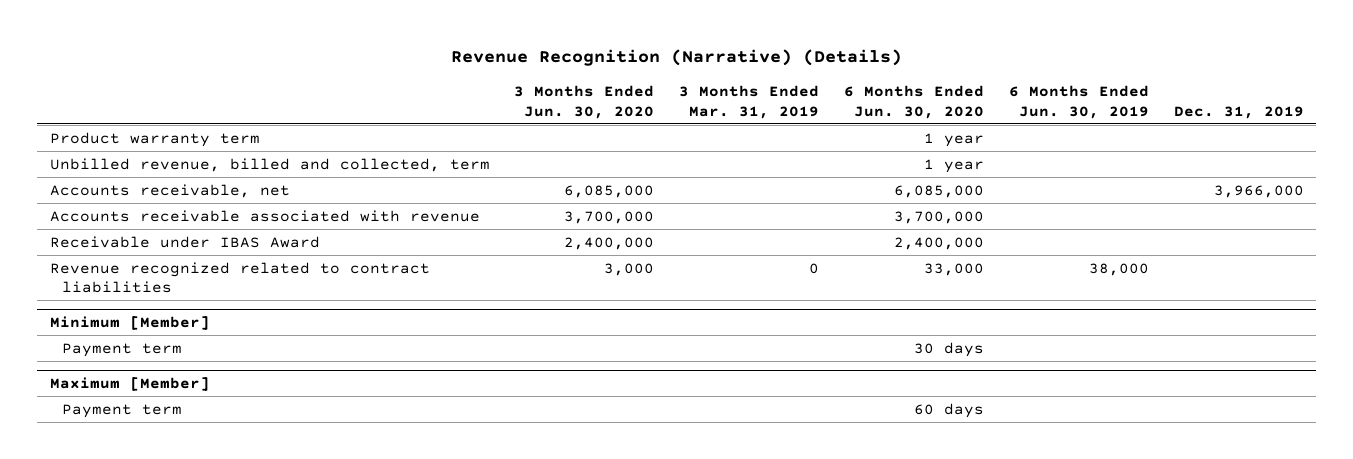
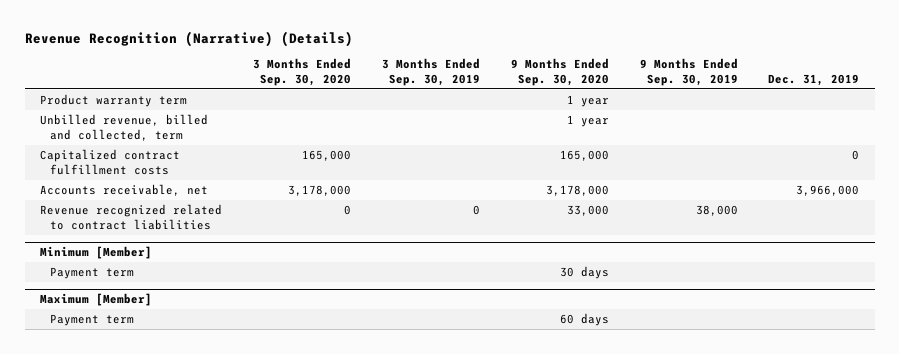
- | 3 Months Ended Jun. 30, 2020 | 3 Months Ended Mar. 31, 2019 | 6 Months Ended Jun. 30, 2020 | 6 Months Ended Jun. 30, 2019 | Dec. 31, 2019
+ | 3 Months Ended Sep. 30, 2020 | 3 Months Ended Sep. 30, 2019 | 9 Months Ended Sep. 30, 2020 | 9 Months Ended Sep. 30, 2019 | Dec. 31, 2019
+ Capitalized contract fulfillment costs | 165,000 | | 165,000 | | 0
- Accounts receivable associated with revenue | 3,700,000 | | 3,700,000 | |
- Receivable under IBAS Award | 2,400,000 | | 2,400,000 | |

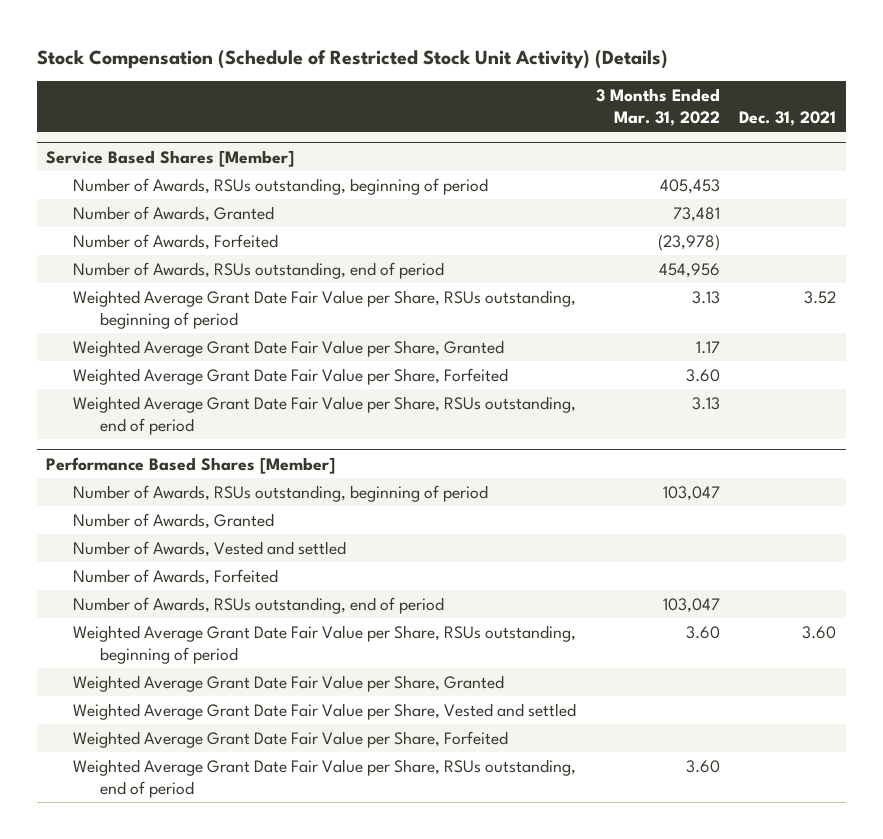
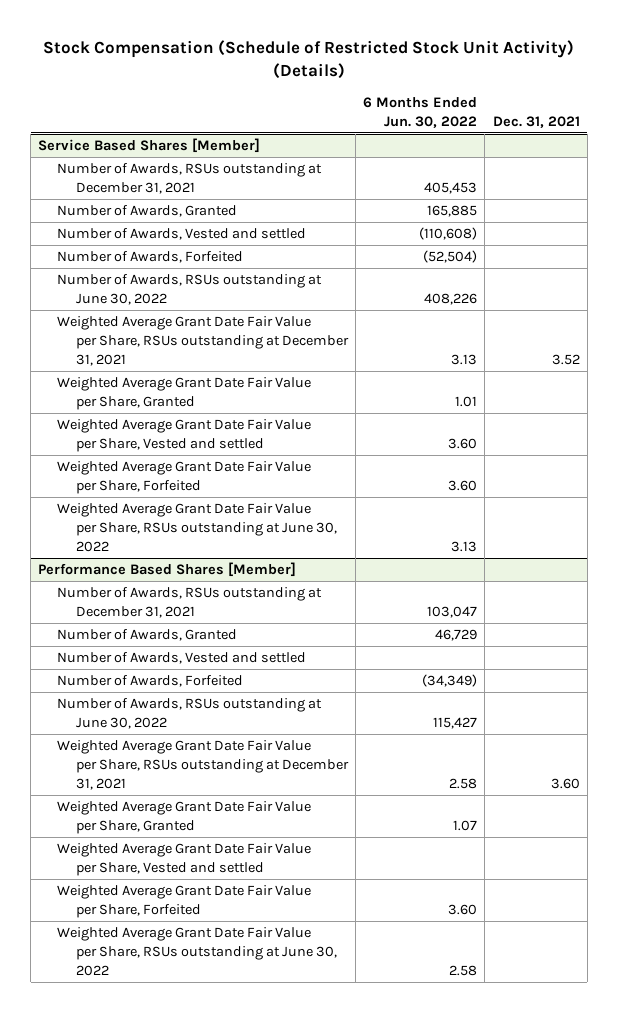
- | 3 Months Ended Mar. 31, 2022 | Dec. 31, 2021
+ | 6 Months Ended Jun. 30, 2022 | Dec. 31, 2021
@ Service Based Shares [Member]
- Number of Awards, RSUs outstanding, beginning of period | 405,453 |
+ Number of Awards, RSUs outstanding at December 31, 2021 | 405,453 |
+ Number of Awards, Vested and settled | (110,608) |
- Number of Awards, RSUs outstanding, end of period | 454,956 |
- Weighted Average Grant Date Fair Value per Share, RSUs outstanding, beginning of period | 3.13 | 3.52
+ Number of Awards, RSUs outstanding at June 30, 2022 | 408,226 |
+ Weighted Average Grant Date Fair Value per Share, RSUs outstanding at December 31, 2021 | 3.13 | 3.52
+ Weighted Average Grant Date Fair Value per Share, Vested and settled | 3.60 |
- Weighted Average Grant Date Fair Value per Share, RSUs outstanding, end of period | 3.13 |
+ Weighted Average Grant Date Fair Value per Share, RSUs outstanding at June 30, 2022 | 3.13 |
@ Performance Based Shares [Member]
- Number of Awards, RSUs outstanding, beginning of period | 103,047 |
+ Number of Awards, RSUs outstanding at December 31, 2021 | 103,047 |
- Number of Awards, RSUs outstanding, end of period | 103,047 |
- Weighted Average Grant Date Fair Value per Share, RSUs outstanding, beginning of period | 3.60 | 3.60
+ Number of Awards, RSUs outstanding at June 30, 2022 | 115,427 |
+ Weighted Average Grant Date Fair Value per Share, RSUs outstanding at December 31, 2021 | 2.58 | 3.60
- Weighted Average Grant Date Fair Value per Share, RSUs outstanding, end of period | 3.60 |
+ Weighted Average Grant Date Fair Value per Share, RSUs outstanding at June 30, 2022 | 2.58 |

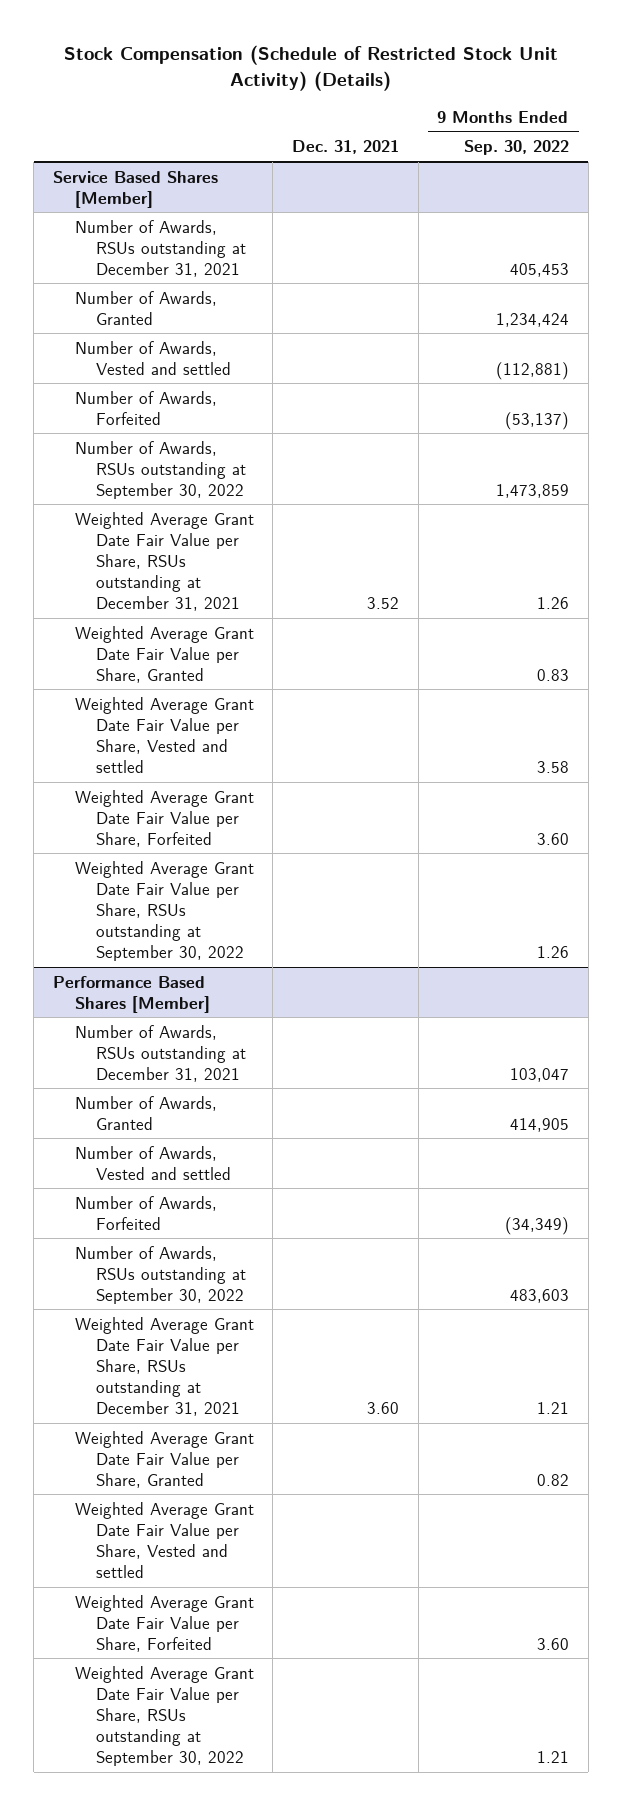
- | 6 Months Ended Jun. 30, 2022 | Dec. 31, 2021
+ | Dec. 31, 2021 | 9 Months Ended Sep. 30, 2022
@ Service Based Shares [Member]
- Number of Awards, RSUs outstanding at June 30, 2022 | 408,226 |
+ Number of Awards, RSUs outstanding at September 30, 2022 | | 1,473,859
- Weighted Average Grant Date Fair Value per Share, RSUs outstanding at June 30, 2022 | 3.13 |
+ Weighted Average Grant Date Fair Value per Share, RSUs outstanding at September 30, 2022 | | 1.26
@ Performance Based Shares [Member]
- Number of Awards, RSUs outstanding at June 30, 2022 | 115,427 |
+ Number of Awards, RSUs outstanding at September 30, 2022 | | 483,603
- Weighted Average Grant Date Fair Value per Share, RSUs outstanding at June 30, 2022 | 2.58 |
+ Weighted Average Grant Date Fair Value per Share, RSUs outstanding at September 30, 2022 | | 1.21

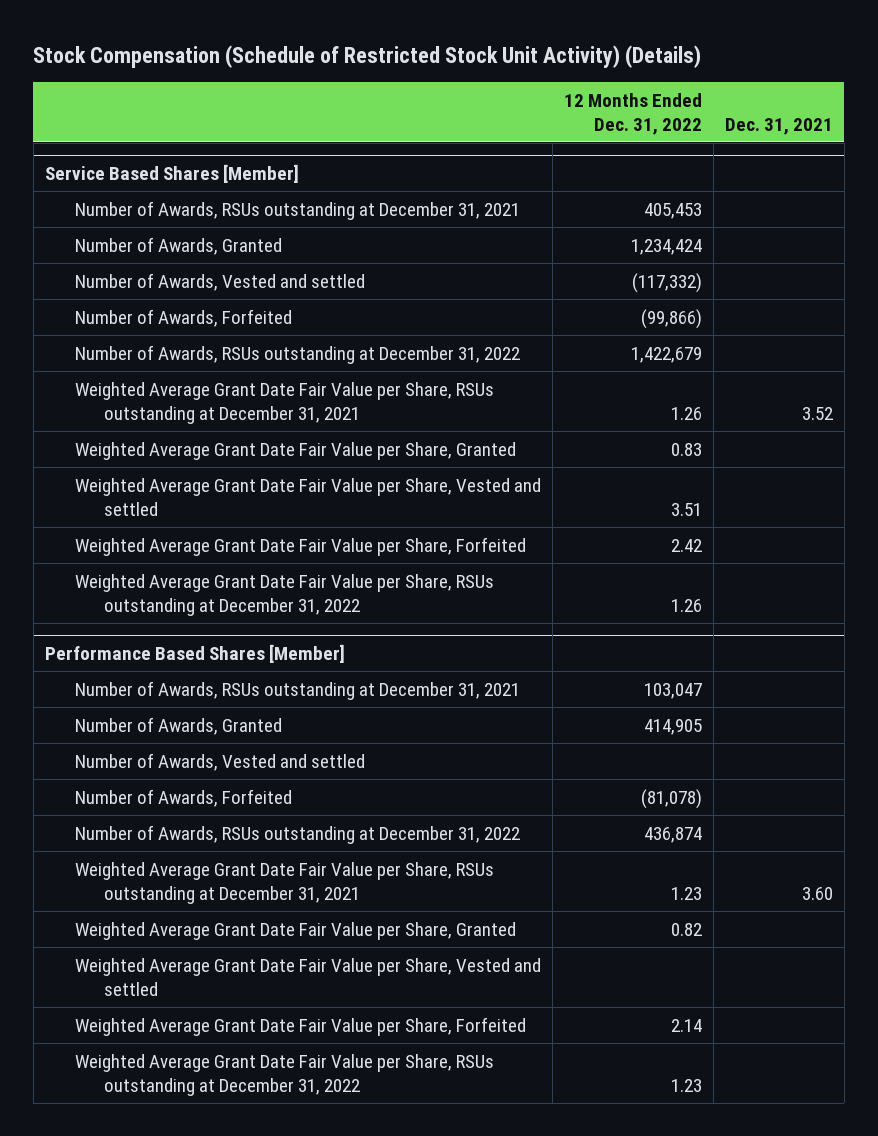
- | Dec. 31, 2021 | 9 Months Ended Sep. 30, 2022
+ | 12 Months Ended Dec. 31, 2022 | Dec. 31, 2021
@ Service Based Shares [Member]
- Number of Awards, RSUs outstanding at September 30, 2022 | | 1,473,859
+ Number of Awards, RSUs outstanding at December 31, 2022 | 1,422,679 |
- Weighted Average Grant Date Fair Value per Share, RSUs outstanding at September 30, 2022 | | 1.26
+ Weighted Average Grant Date Fair Value per Share, RSUs outstanding at December 31, 2022 | 1.26 |
@ Performance Based Shares [Member]
- Number of Awards, RSUs outstanding at September 30, 2022 | | 483,603
+ Number of Awards, RSUs outstanding at December 31, 2022 | 436,874 |
- Weighted Average Grant Date Fair Value per Share, RSUs outstanding at September 30, 2022 | | 1.21
+ Weighted Average Grant Date Fair Value per Share, RSUs outstanding at December 31, 2022 | 1.23 |

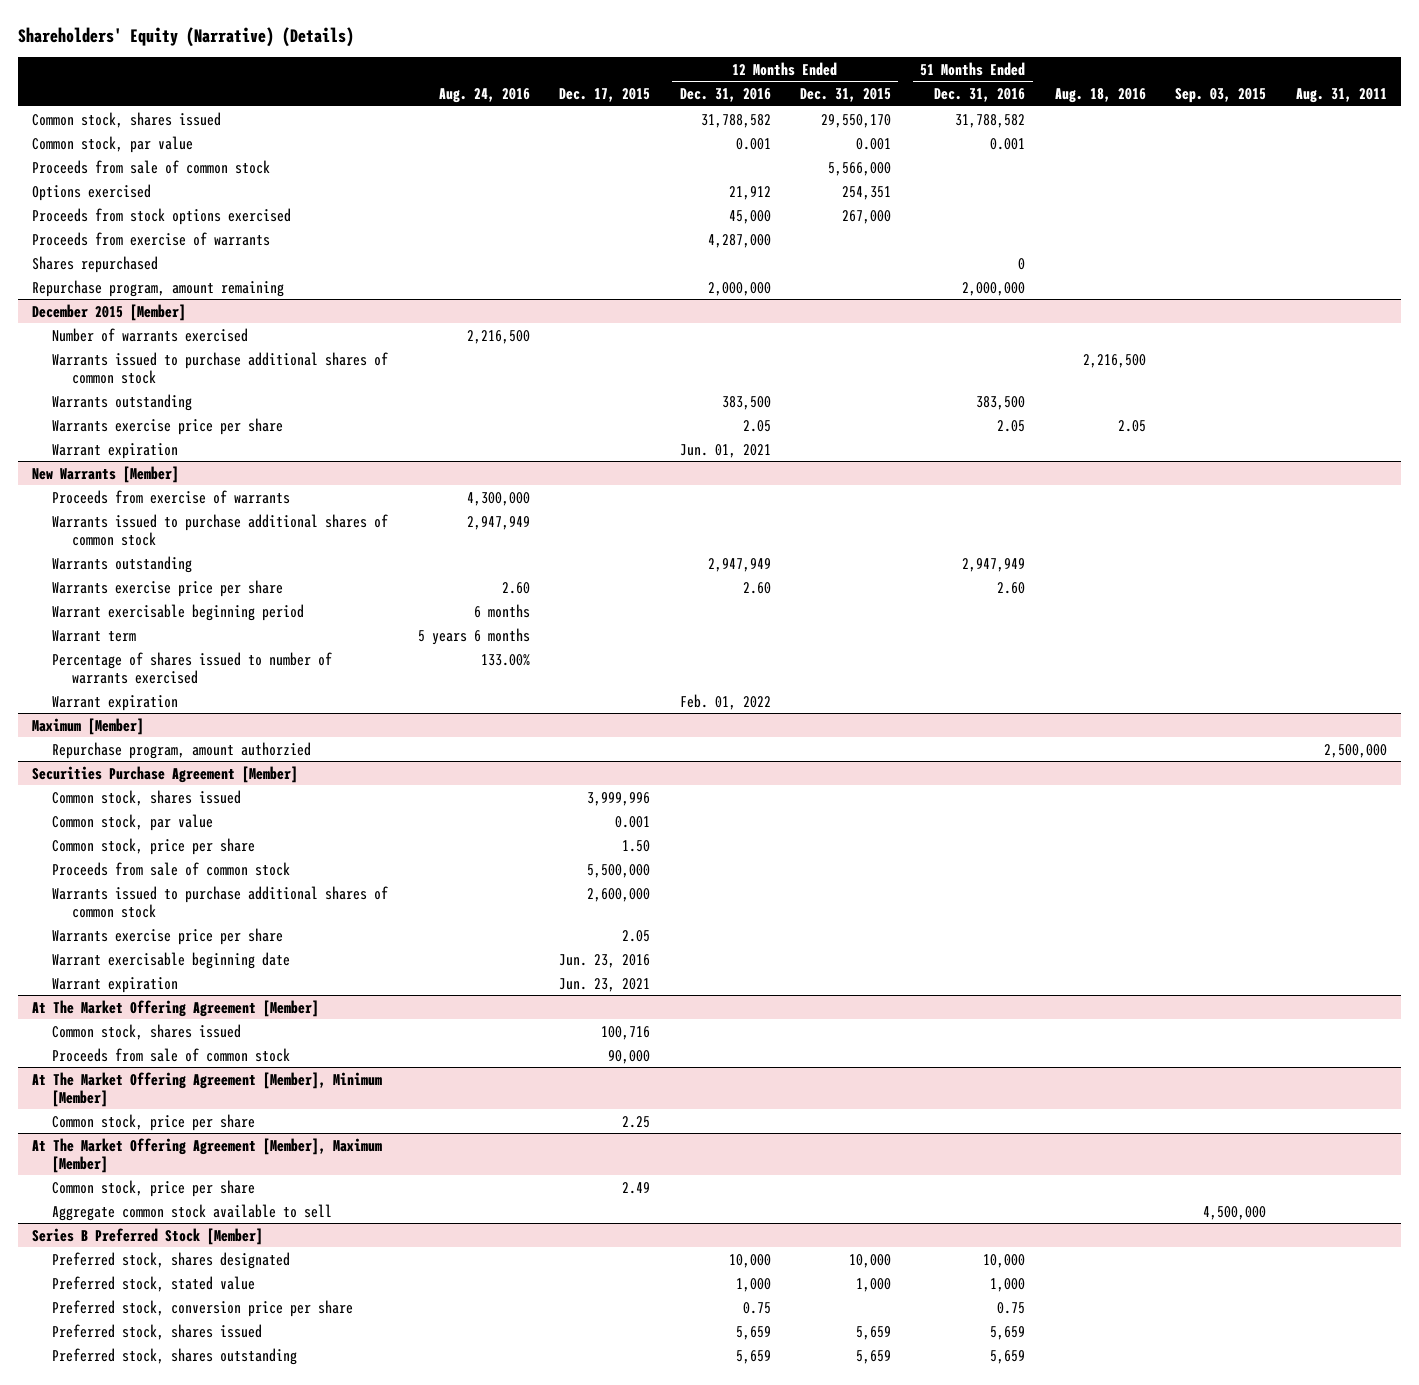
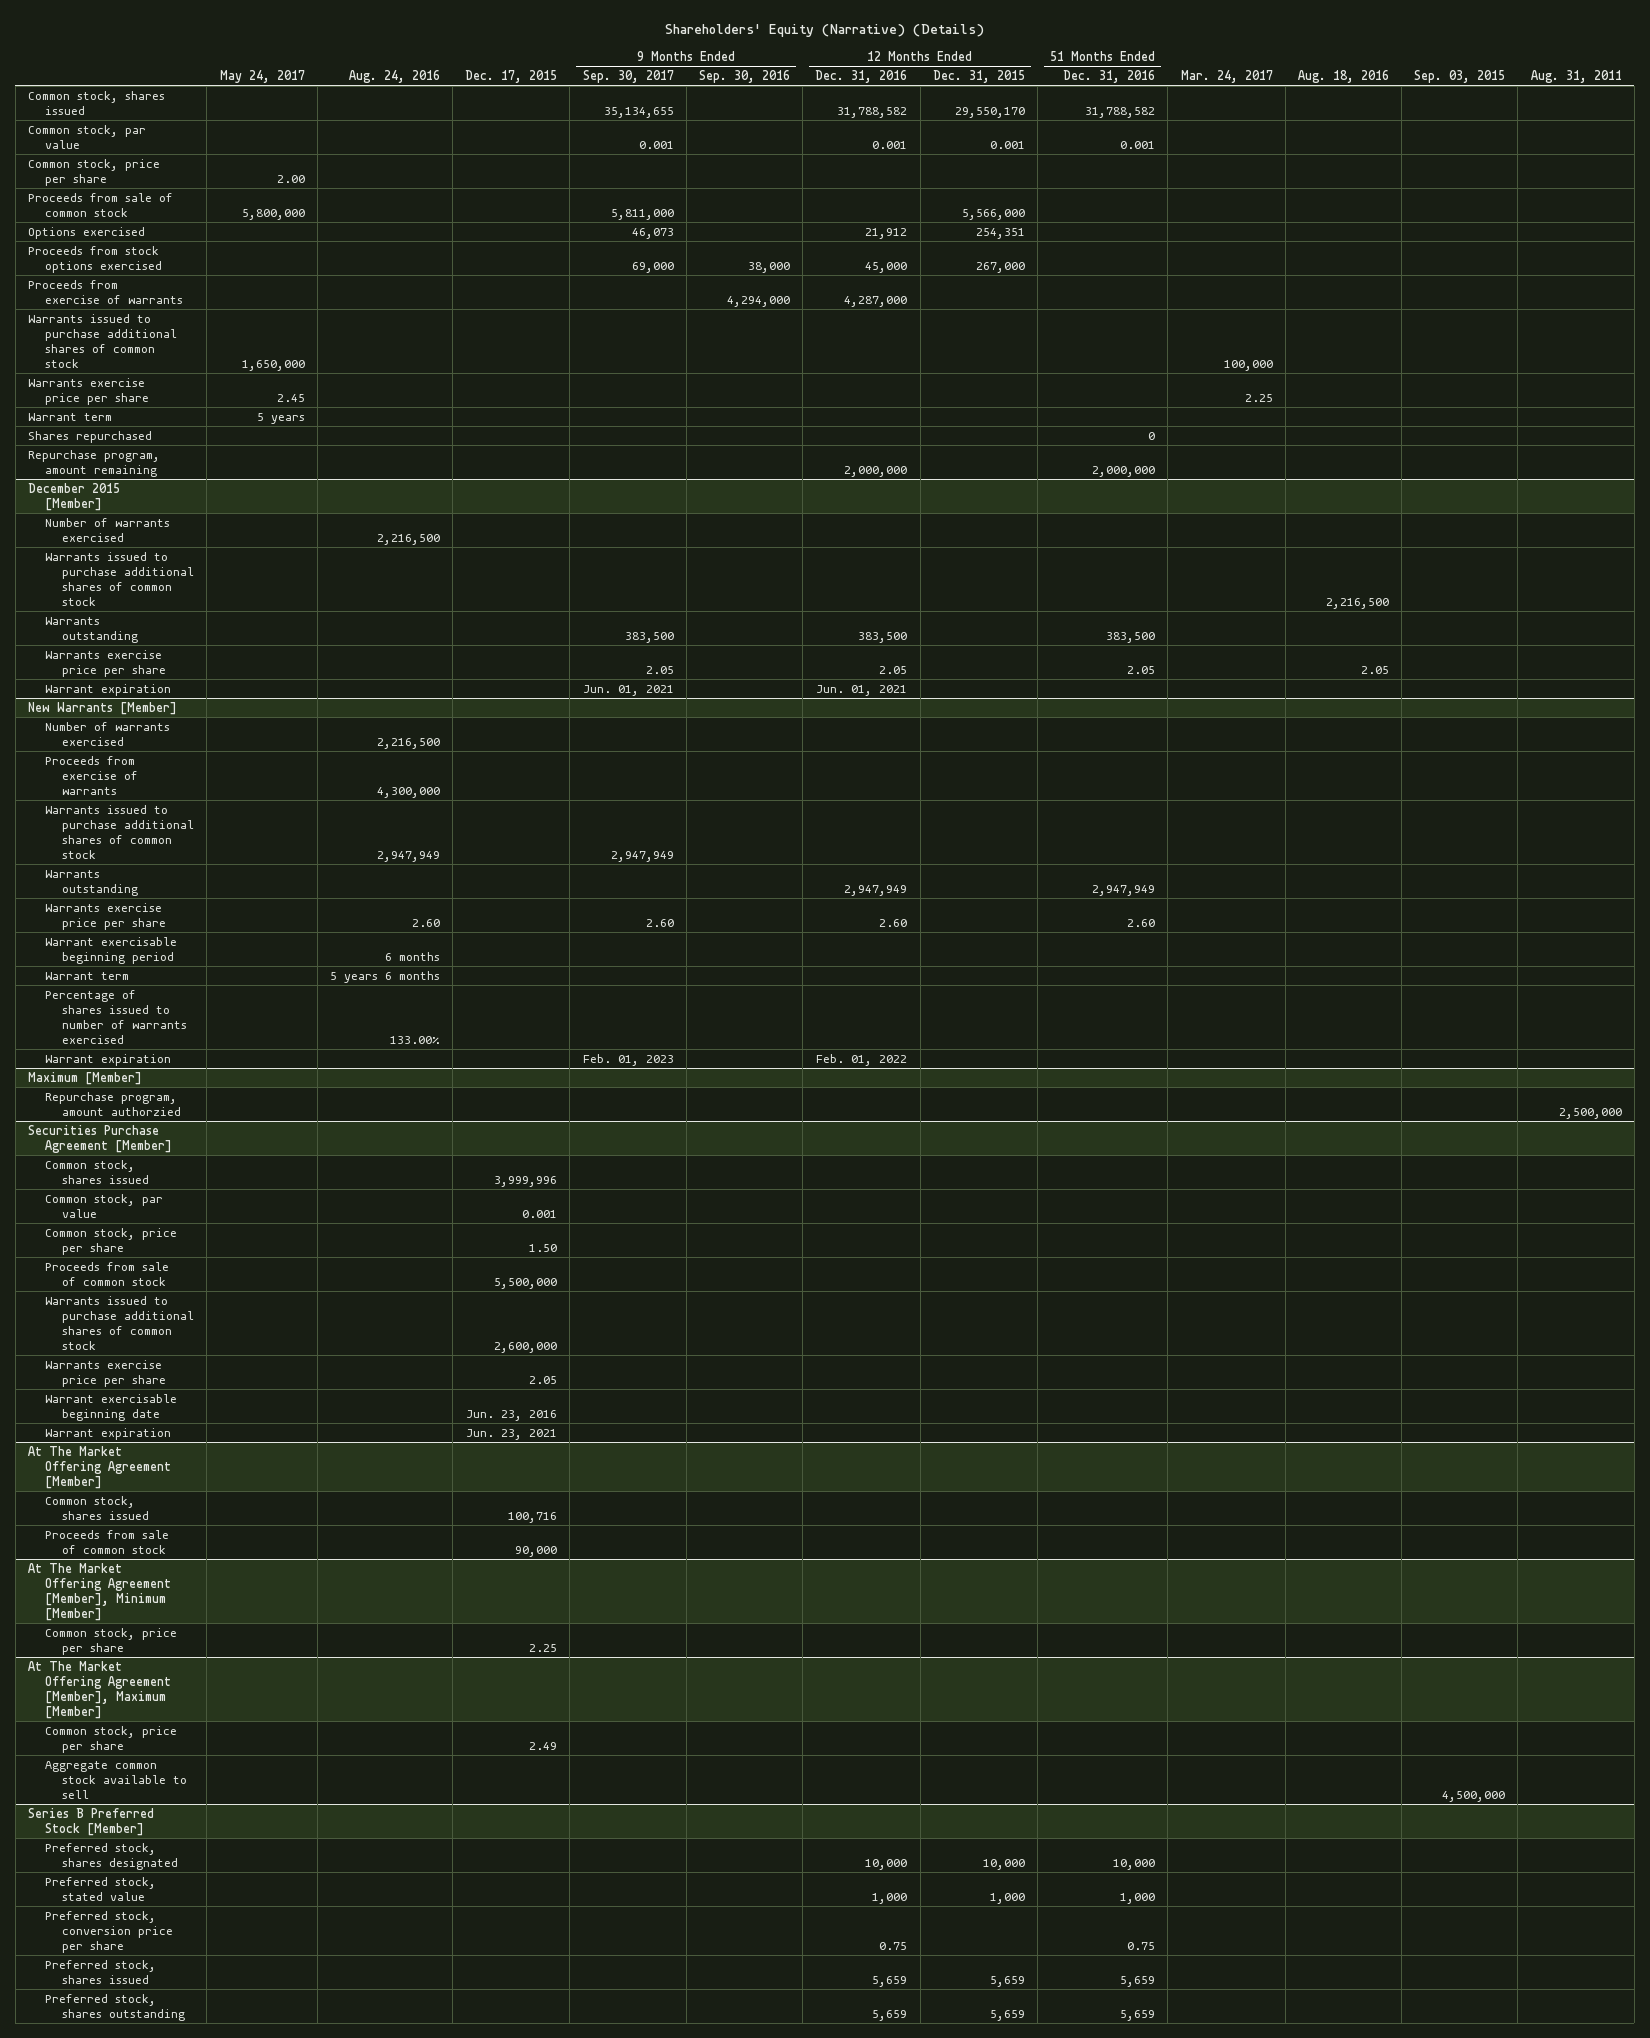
- | Aug. 24, 2016 | Dec. 17, 2015 | 12 Months Ended Dec. 31, 2016 | 12 Months Ended Dec. 31, 2015 | 51 Months Ended Dec. 31, 2016 | Aug. 18, 2016 | Sep. 03, 2015 | Aug. 31, 2011
+ | May 24, 2017 | Aug. 24, 2016 | Dec. 17, 2015 | 9 Months Ended Sep. 30, 2017 | 9 Months Ended Sep. 30, 2016 | 12 Months Ended Dec. 31, 2016 | 12 Months Ended Dec. 31, 2015 | 51 Months Ended Dec. 31, 2016 | Mar. 24, 2017 | Aug. 18, 2016 | Sep. 03, 2015 | Aug. 31, 2011
+ Common stock, price per share | 2.00 | | | | | | | | | | |
+ Warrants issued to purchase additional shares of common stock | 1,650,000 | | | | | | | | 100,000 | | |
+ Warrants exercise price per share | 2.45 | | | | | | | | 2.25 | | |
+ Warrant term | 5 years | | | | | | | | | | |
@ New Warrants [Member]
+ Number of warrants exercised | | 2,216,500 | | | | | | | | | |

